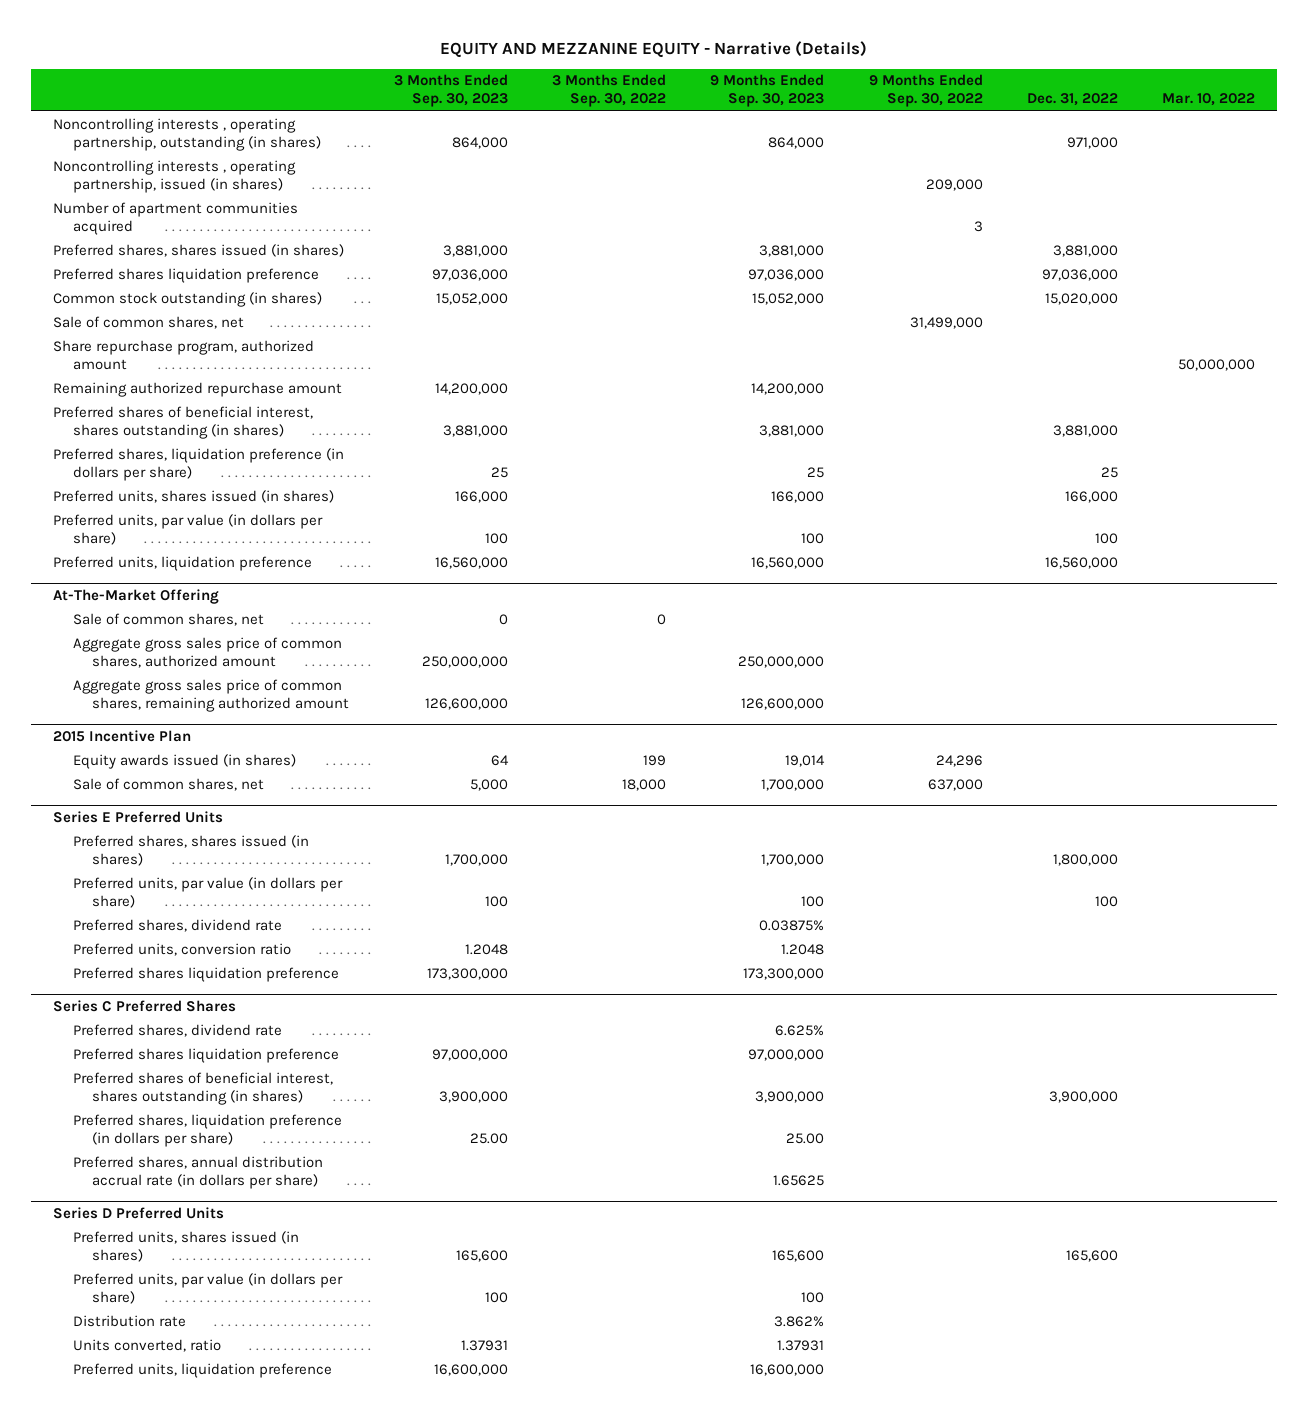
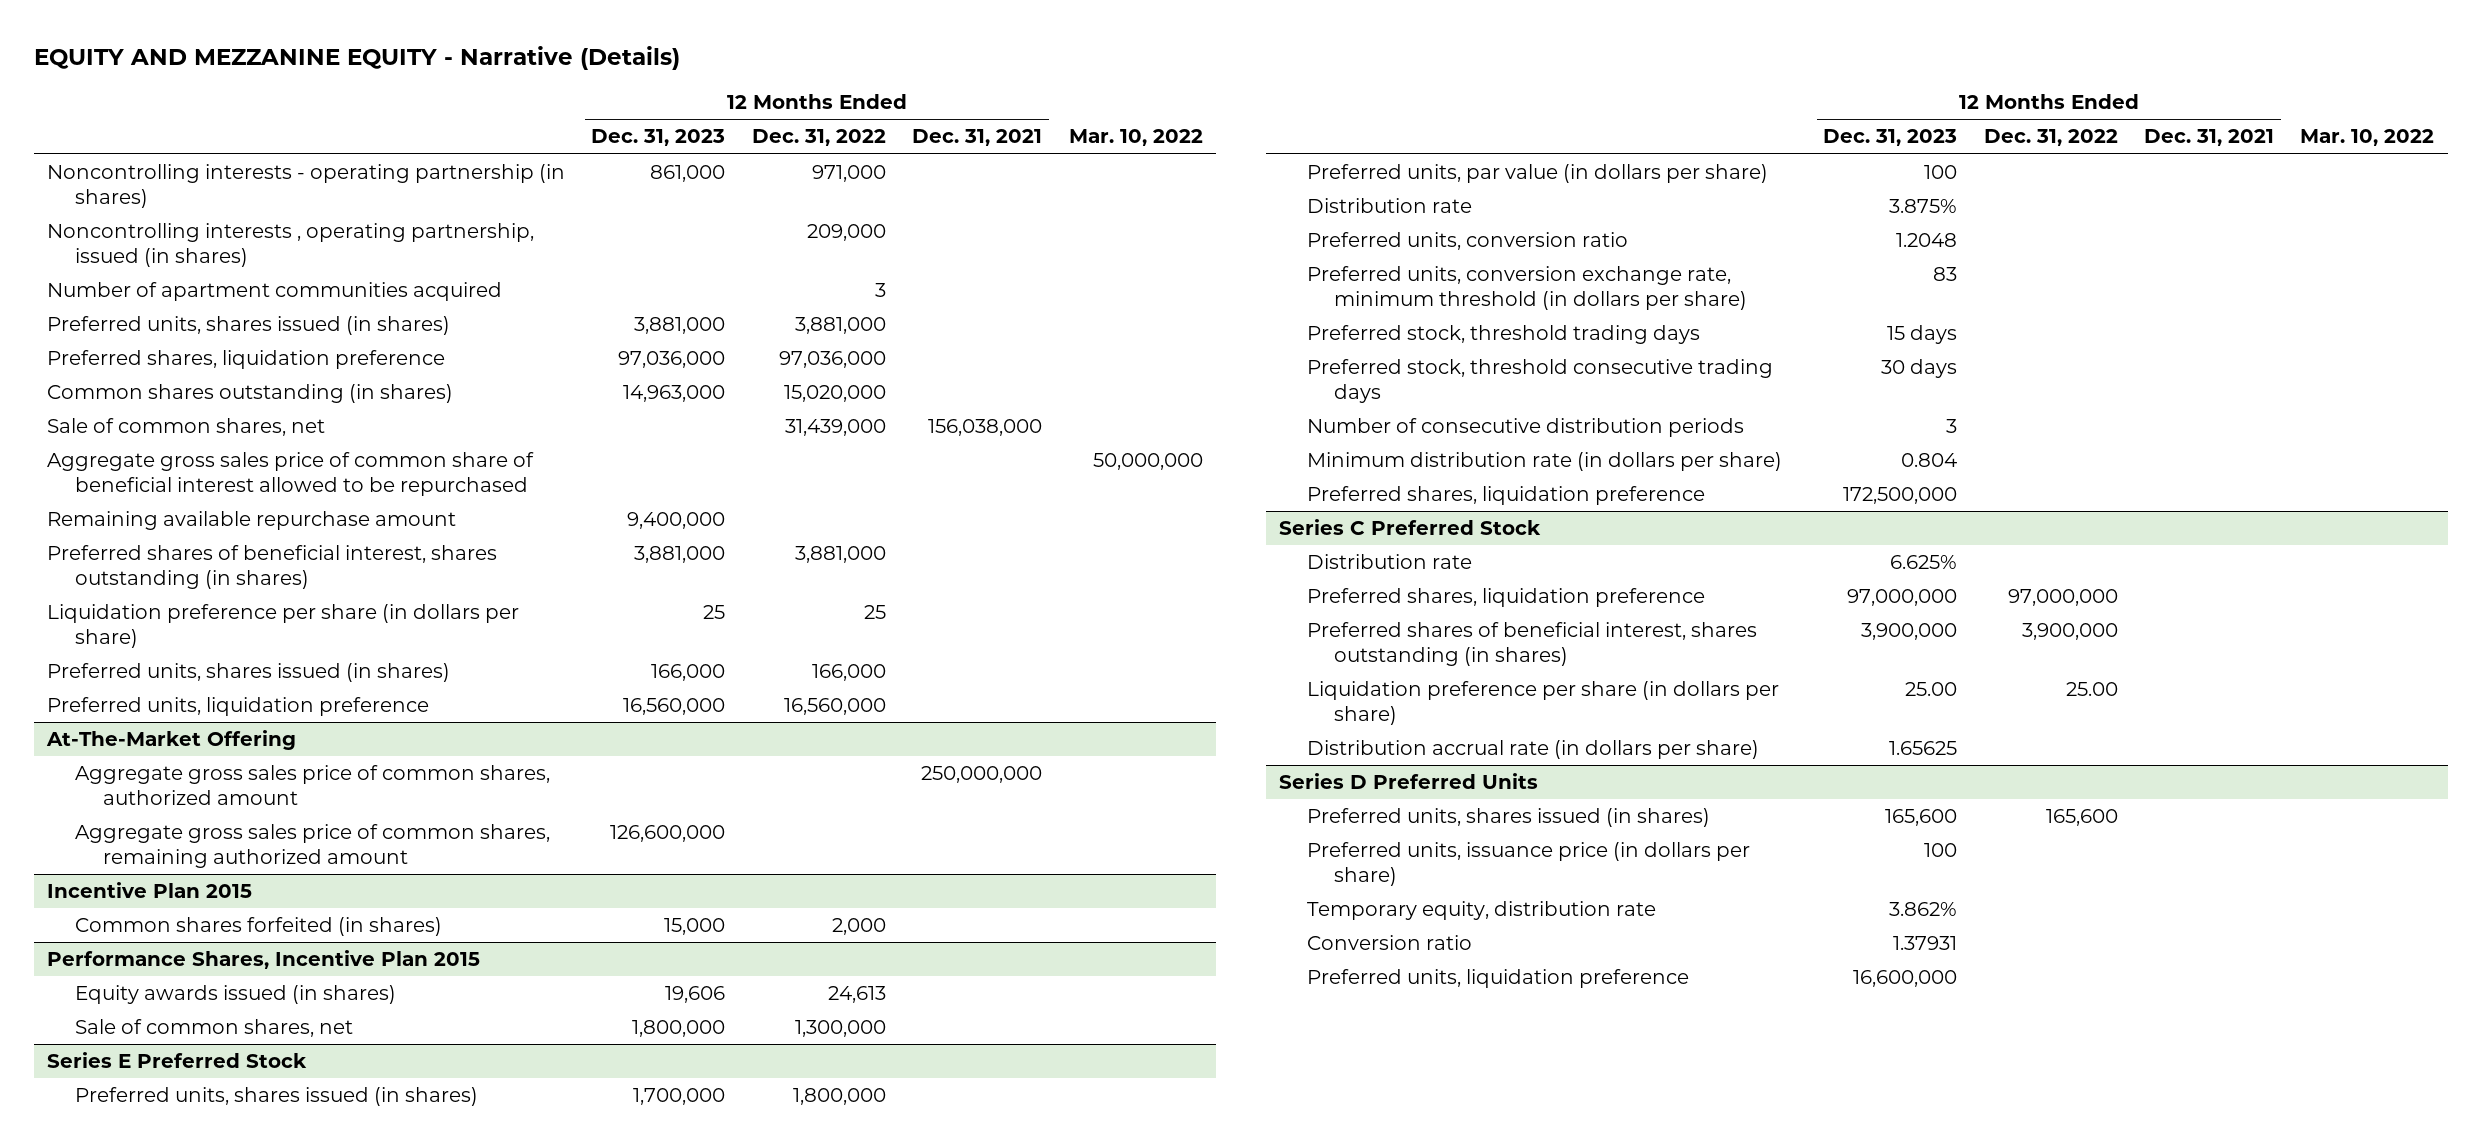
- | 3 Months Ended Sep. 30, 2023 | 3 Months Ended Sep. 30, 2022 | 9 Months Ended Sep. 30, 2023 | 9 Months Ended Sep. 30, 2022 | Dec. 31, 2022 | Mar. 10, 2022
+ | 12 Months Ended Dec. 31, 2023 | 12 Months Ended Dec. 31, 2022 | 12 Months Ended Dec. 31, 2021 | Mar. 10, 2022
- Noncontrolling interests , operating partnership, outstanding (in shares) | 864,000 | | 864,000 | | 971,000 |
+ Noncontrolling interests - operating partnership (in shares) | 861,000 | 971,000 | |
- Preferred shares, shares issued (in shares) | 3,881,000 | | 3,881,000 | | 3,881,000 |
- Preferred shares liquidation preference | 97,036,000 | | 97,036,000 | | 97,036,000 |
- Common stock outstanding (in shares) | 15,052,000 | | 15,052,000 | | 15,020,000 |
+ Preferred units, shares issued (in shares) | 3,881,000 | 3,881,000 | |
+ Preferred shares, liquidation preference | 97,036,000 | 97,036,000 | |
+ Common shares outstanding (in shares) | 14,963,000 | 15,020,000 | |
- Share repurchase program, authorized amount | | | | | | 50,000,000
- Remaining authorized repurchase amount | 14,200,000 | | 14,200,000 | | |
+ Aggregate gross sales price of common share of beneficial interest allowed to be repurchased | | | | 50,000,000
+ Remaining available repurchase amount | 9,400,000 | | |
- Preferred shares, liquidation preference (in dollars per share) | 25 | | 25 | | 25 |
+ Liquidation preference per share (in dollars per share) | 25 | 25 | |
- Preferred units, par value (in dollars per share) | 100 | | 100 | | 100 |
@ At-The-Market Offering
- Sale of common shares, net | 0 | 0 | | | |
- 2015 Incentive Plan
- Equity awards issued (in shares) | 64 | 199 | 19,014 | 24,296 | |
- Sale of common shares, net | 5,000 | 18,000 | 1,700,000 | 637,000 | |
- Series E Preferred Units
- Preferred shares, shares issued (in shares) | 1,700,000 | | 1,700,000 | | 1,800,000 |
+ Incentive Plan 2015
+ Common shares forfeited (in shares) | 15,000 | 2,000 | |
+ Performance Shares, Incentive Plan 2015
+ Equity awards issued (in shares) | 19,606 | 24,613 | |
+ Sale of common shares, net | 1,800,000 | 1,300,000 | |
+ Series E Preferred Stock
+ Preferred units, shares issued (in shares) | 1,700,000 | 1,800,000 | |
- Preferred shares, dividend rate | | | 0.03875% | | |
+ Distribution rate | 3.875% | | |
- Preferred shares liquidation preference | 173,300,000 | | 173,300,000 | | |
- Series C Preferred Shares
- Preferred shares, dividend rate | | | 6.625% | | |
- Preferred shares liquidation preference | 97,000,000 | | 97,000,000 | | |
- Preferred shares of beneficial interest, shares outstanding (in shares) | 3,900,000 | | 3,900,000 | | 3,900,000 |
- Preferred shares, liquidation preference (in dollars per share) | 25.00 | | 25.00 | | |
- Preferred shares, annual distribution accrual rate (in dollars per share) | | | 1.65625 | | |
+ Preferred units, conversion exchange rate, minimum threshold (in dollars per share) | 83 | | |
+ Preferred stock, threshold trading days | 15 days | | |
+ Preferred stock, threshold consecutive trading days | 30 days | | |
+ Number of consecutive distribution periods | 3 | | |
+ Minimum distribution rate (in dollars per share) | 0.804 | | |
+ Preferred shares, liquidation preference | 172,500,000 | | |
+ Series C Preferred Stock
+ Distribution rate | 6.625% | | |
+ Preferred shares, liquidation preference | 97,000,000 | 97,000,000 | |
+ Preferred shares of beneficial interest, shares outstanding (in shares) | 3,900,000 | 3,900,000 | |
+ Liquidation preference per share (in dollars per share) | 25.00 | 25.00 | |
+ Distribution accrual rate (in dollars per share) | 1.65625 | | |
@ Series D Preferred Units
- Preferred units, par value (in dollars per share) | 100 | | 100 | | |
- Distribution rate | | | 3.862% | | |
- Units converted, ratio | 1.37931 | | 1.37931 | | |
+ Preferred units, issuance price (in dollars per share) | 100 | | |
+ Temporary equity, distribution rate | 3.862% | | |
+ Conversion ratio | 1.37931 | | |

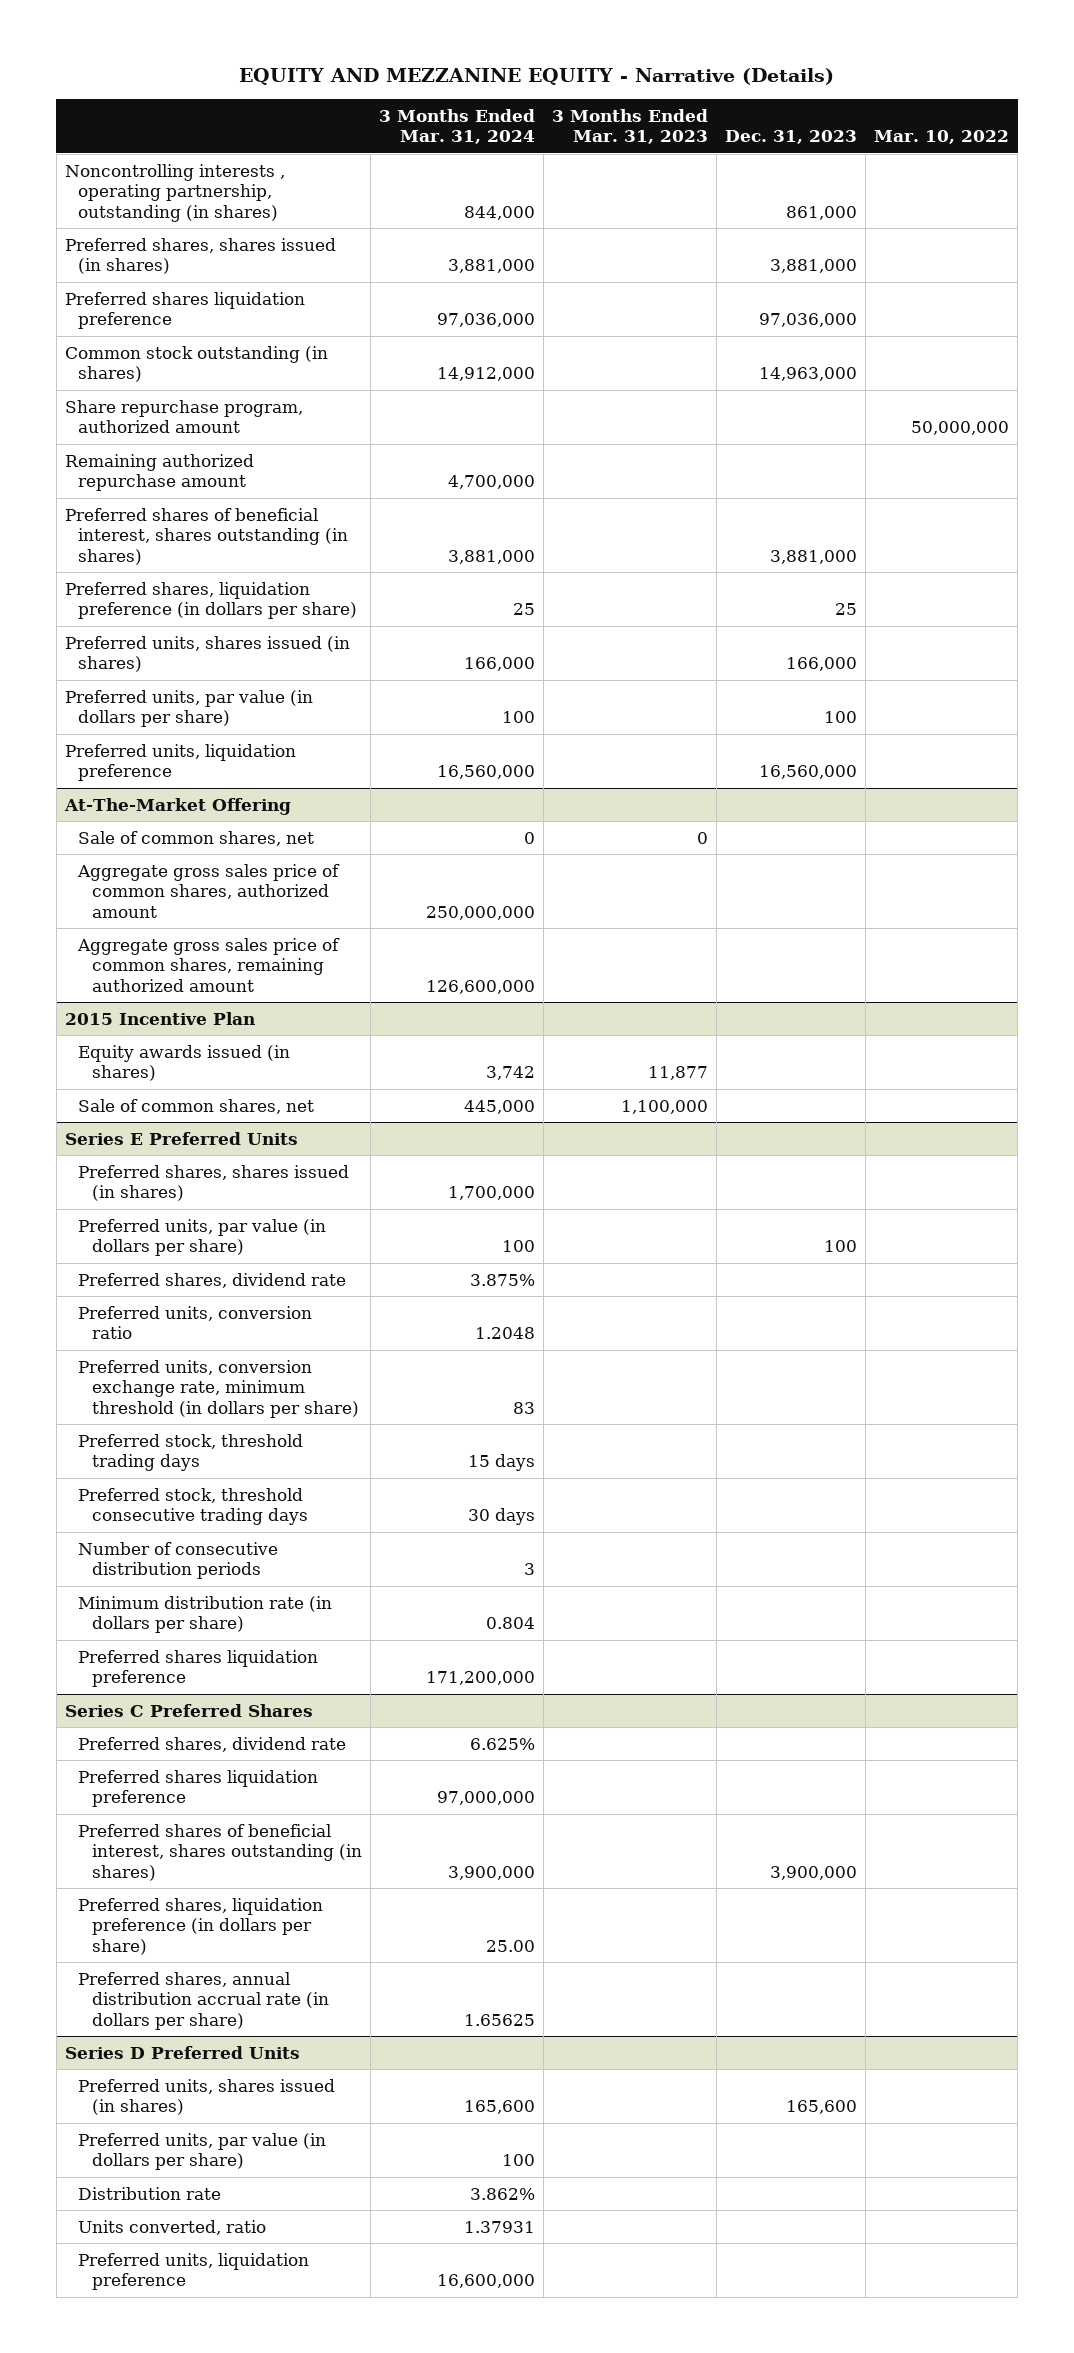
- | 12 Months Ended Dec. 31, 2023 | 12 Months Ended Dec. 31, 2022 | 12 Months Ended Dec. 31, 2021 | Mar. 10, 2022
+ | 3 Months Ended Mar. 31, 2024 | 3 Months Ended Mar. 31, 2023 | Dec. 31, 2023 | Mar. 10, 2022
- Noncontrolling interests - operating partnership (in shares) | 861,000 | 971,000 | |
- Noncontrolling interests , operating partnership, issued (in shares) | | 209,000 | |
- Number of apartment communities acquired | | 3 | |
- Preferred units, shares issued (in shares) | 3,881,000 | 3,881,000 | |
- Preferred shares, liquidation preference | 97,036,000 | 97,036,000 | |
- Common shares outstanding (in shares) | 14,963,000 | 15,020,000 | |
- Sale of common shares, net | | 31,439,000 | 156,038,000 |
- Aggregate gross sales price of common share of beneficial interest allowed to be repurchased | | | | 50,000,000
- Remaining available repurchase amount | 9,400,000 | | |
+ Noncontrolling interests , operating partnership, outstanding (in shares) | 844,000 | | 861,000 |
+ Preferred shares, shares issued (in shares) | 3,881,000 | | 3,881,000 |
+ Preferred shares liquidation preference | 97,036,000 | | 97,036,000 |
+ Common stock outstanding (in shares) | 14,912,000 | | 14,963,000 |
+ Share repurchase program, authorized amount | | | | 50,000,000
+ Remaining authorized repurchase amount | 4,700,000 | | |
- Liquidation preference per share (in dollars per share) | 25 | 25 | |
+ Preferred shares, liquidation preference (in dollars per share) | 25 | | 25 |
+ Preferred units, par value (in dollars per share) | 100 | | 100 |
@ At-The-Market Offering
+ Sale of common shares, net | 0 | 0 | |
- Incentive Plan 2015
- Common shares forfeited (in shares) | 15,000 | 2,000 | |
- Performance Shares, Incentive Plan 2015
- Equity awards issued (in shares) | 19,606 | 24,613 | |
- Sale of common shares, net | 1,800,000 | 1,300,000 | |
- Series E Preferred Stock
- Preferred units, shares issued (in shares) | 1,700,000 | 1,800,000 | |
+ 2015 Incentive Plan
+ Equity awards issued (in shares) | 3,742 | 11,877 | |
+ Sale of common shares, net | 445,000 | 1,100,000 | |
+ Series E Preferred Units
+ Preferred shares, shares issued (in shares) | 1,700,000 | | |
- Distribution rate | 3.875% | | |
+ Preferred shares, dividend rate | 3.875% | | |
- Preferred shares, liquidation preference | 172,500,000 | | |
- Series C Preferred Stock
- Distribution rate | 6.625% | | |
- Preferred shares, liquidation preference | 97,000,000 | 97,000,000 | |
- Preferred shares of beneficial interest, shares outstanding (in shares) | 3,900,000 | 3,900,000 | |
- Liquidation preference per share (in dollars per share) | 25.00 | 25.00 | |
- Distribution accrual rate (in dollars per share) | 1.65625 | | |
+ Preferred shares liquidation preference | 171,200,000 | | |
+ Series C Preferred Shares
+ Preferred shares, dividend rate | 6.625% | | |
+ Preferred shares liquidation preference | 97,000,000 | | |
+ Preferred shares of beneficial interest, shares outstanding (in shares) | 3,900,000 | | 3,900,000 |
+ Preferred shares, liquidation preference (in dollars per share) | 25.00 | | |
+ Preferred shares, annual distribution accrual rate (in dollars per share) | 1.65625 | | |
@ Series D Preferred Units
- Preferred units, issuance price (in dollars per share) | 100 | | |
- Temporary equity, distribution rate | 3.862% | | |
- Conversion ratio | 1.37931 | | |
+ Preferred units, par value (in dollars per share) | 100 | | |
+ Distribution rate | 3.862% | | |
+ Units converted, ratio | 1.37931 | | |

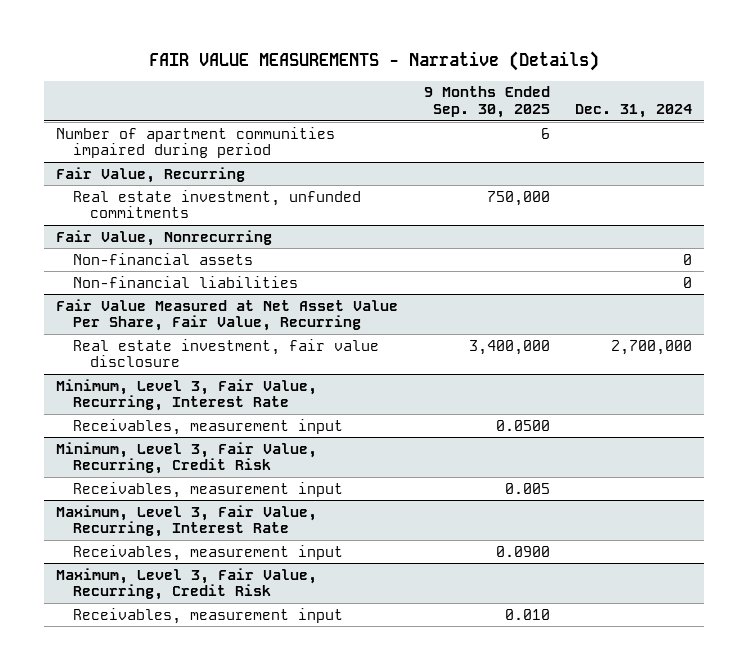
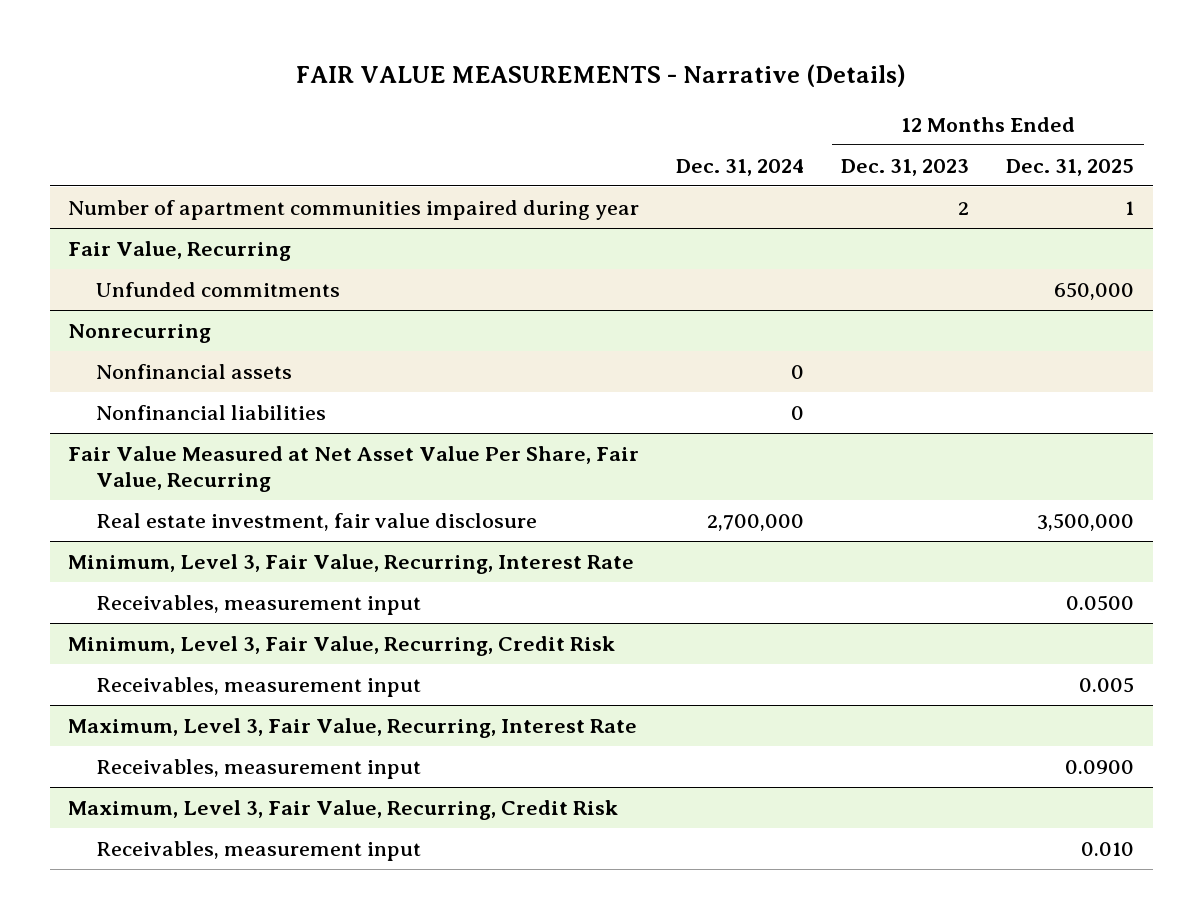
- | 9 Months Ended Sep. 30, 2025 | Dec. 31, 2024
+ | Dec. 31, 2024 | 12 Months Ended Dec. 31, 2023 | 12 Months Ended Dec. 31, 2025
- Number of apartment communities impaired during period | 6 |
+ Number of apartment communities impaired during year | | 2 | 1
@ Fair Value, Recurring
- Real estate investment, unfunded commitments | 750,000 |
- Fair Value, Nonrecurring
- Non-financial assets | | 0
- Non-financial liabilities | | 0
@ Fair Value, Recurring
+ Unfunded commitments | | | 650,000
+ Nonrecurring
+ Nonfinancial assets | 0 | |
+ Nonfinancial liabilities | 0 | |

